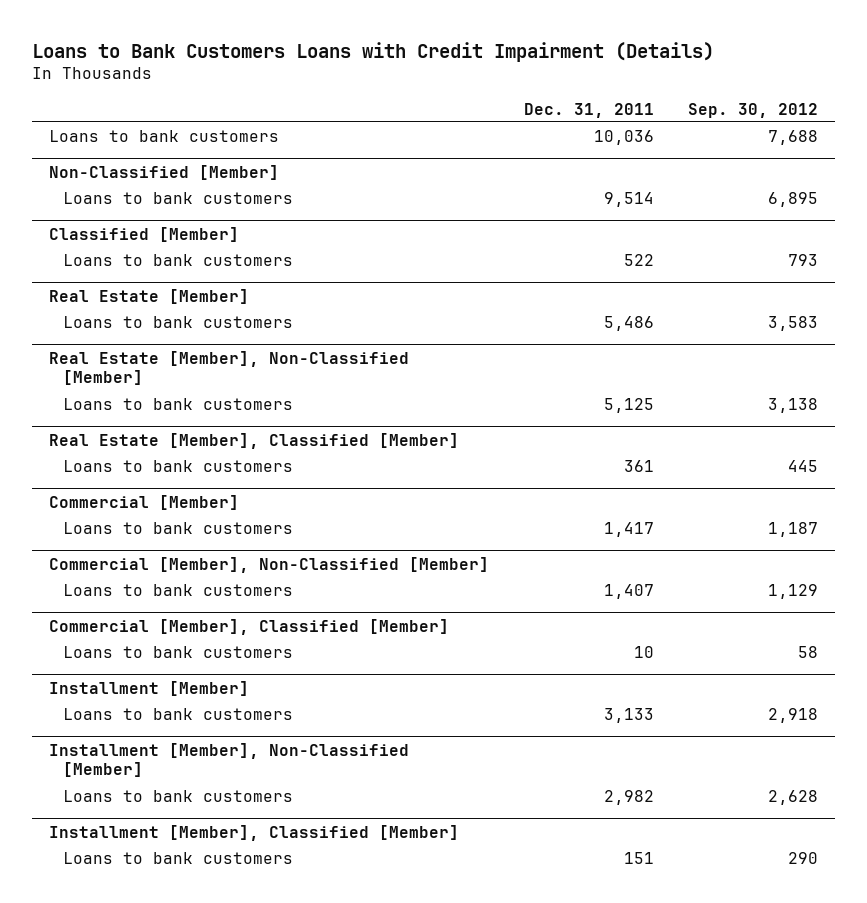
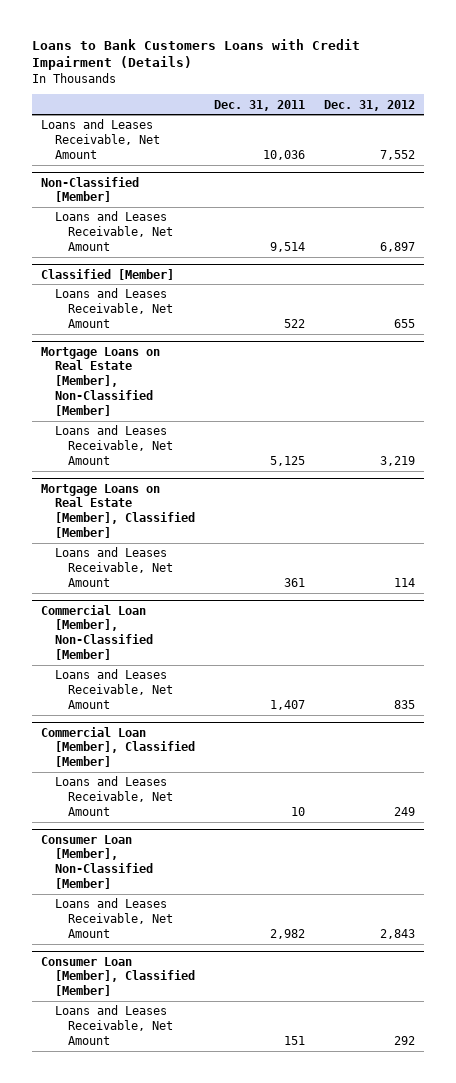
- | Dec. 31, 2011 | Sep. 30, 2012
+ | Dec. 31, 2011 | Dec. 31, 2012
- Loans to bank customers | 10,036 | 7,688
+ Loans and Leases Receivable, Net Amount | 10,036 | 7,552
@ Non-Classified [Member]
- Loans to bank customers | 9,514 | 6,895
+ Loans and Leases Receivable, Net Amount | 9,514 | 6,897
@ Classified [Member]
- Loans to bank customers | 522 | 793
- Real Estate [Member]
- Loans to bank customers | 5,486 | 3,583
- Real Estate [Member], Non-Classified [Member]
- Loans to bank customers | 5,125 | 3,138
- Real Estate [Member], Classified [Member]
- Loans to bank customers | 361 | 445
- Commercial [Member]
- Loans to bank customers | 1,417 | 1,187
- Commercial [Member], Non-Classified [Member]
- Loans to bank customers | 1,407 | 1,129
- Commercial [Member], Classified [Member]
- Loans to bank customers | 10 | 58
- Installment [Member]
- Loans to bank customers | 3,133 | 2,918
- Installment [Member], Non-Classified [Member]
- Loans to bank customers | 2,982 | 2,628
- Installment [Member], Classified [Member]
- Loans to bank customers | 151 | 290
@ Classified [Member]
+ Loans and Leases Receivable, Net Amount | 522 | 655
+ Mortgage Loans on Real Estate [Member], Non-Classified [Member]
+ Loans and Leases Receivable, Net Amount | 5,125 | 3,219
+ Mortgage Loans on Real Estate [Member], Classified [Member]
+ Loans and Leases Receivable, Net Amount | 361 | 114
+ Commercial Loan [Member], Non-Classified [Member]
+ Loans and Leases Receivable, Net Amount | 1,407 | 835
+ Commercial Loan [Member], Classified [Member]
+ Loans and Leases Receivable, Net Amount | 10 | 249
+ Consumer Loan [Member], Non-Classified [Member]
+ Loans and Leases Receivable, Net Amount | 2,982 | 2,843
+ Consumer Loan [Member], Classified [Member]
+ Loans and Leases Receivable, Net Amount | 151 | 292

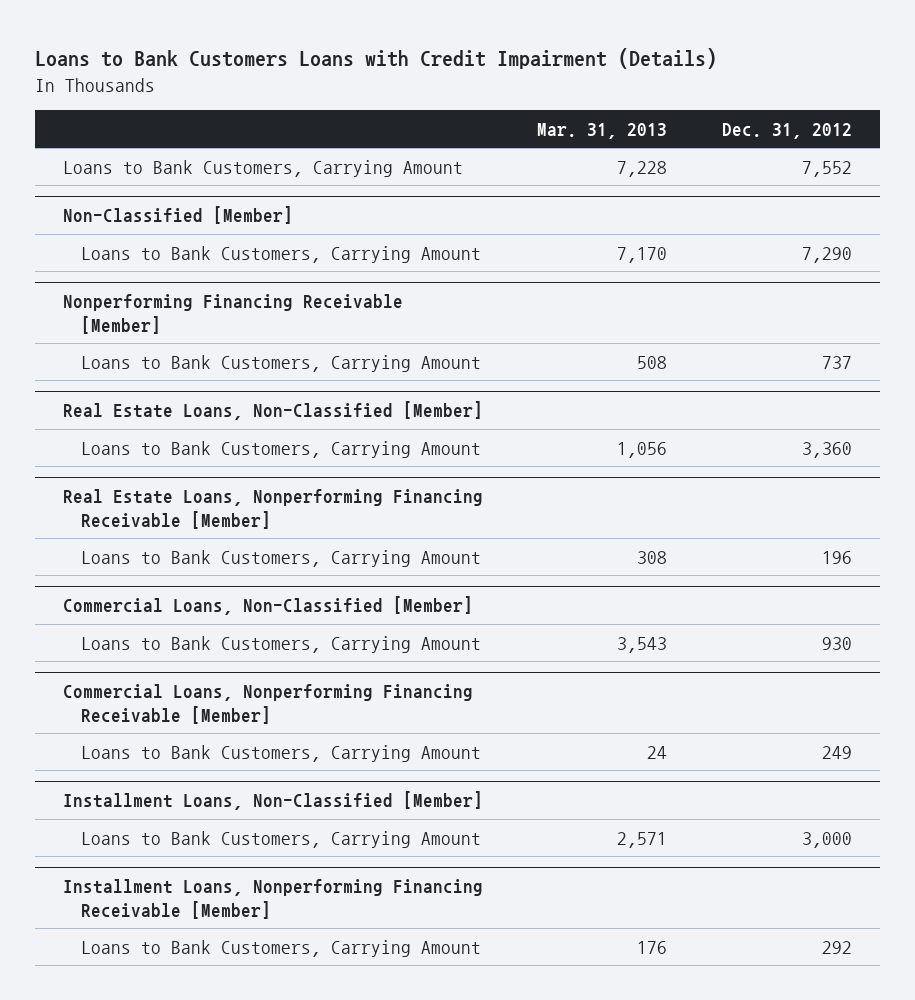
- | Dec. 31, 2011 | Dec. 31, 2012
+ | Mar. 31, 2013 | Dec. 31, 2012
- Loans and Leases Receivable, Net Amount | 10,036 | 7,552
+ Loans to Bank Customers, Carrying Amount | 7,228 | 7,552
@ Non-Classified [Member]
- Loans and Leases Receivable, Net Amount | 9,514 | 6,897
- Classified [Member]
- Loans and Leases Receivable, Net Amount | 522 | 655
- Mortgage Loans on Real Estate [Member], Non-Classified [Member]
- Loans and Leases Receivable, Net Amount | 5,125 | 3,219
- Mortgage Loans on Real Estate [Member], Classified [Member]
- Loans and Leases Receivable, Net Amount | 361 | 114
- Commercial Loan [Member], Non-Classified [Member]
- Loans and Leases Receivable, Net Amount | 1,407 | 835
- Commercial Loan [Member], Classified [Member]
- Loans and Leases Receivable, Net Amount | 10 | 249
- Consumer Loan [Member], Non-Classified [Member]
- Loans and Leases Receivable, Net Amount | 2,982 | 2,843
- Consumer Loan [Member], Classified [Member]
- Loans and Leases Receivable, Net Amount | 151 | 292
@ Non-Classified [Member]
+ Loans to Bank Customers, Carrying Amount | 7,170 | 7,290
+ Nonperforming Financing Receivable [Member]
+ Loans to Bank Customers, Carrying Amount | 508 | 737
+ Real Estate Loans, Non-Classified [Member]
+ Loans to Bank Customers, Carrying Amount | 1,056 | 3,360
+ Real Estate Loans, Nonperforming Financing Receivable [Member]
+ Loans to Bank Customers, Carrying Amount | 308 | 196
+ Commercial Loans, Non-Classified [Member]
+ Loans to Bank Customers, Carrying Amount | 3,543 | 930
+ Commercial Loans, Nonperforming Financing Receivable [Member]
+ Loans to Bank Customers, Carrying Amount | 24 | 249
+ Installment Loans, Non-Classified [Member]
+ Loans to Bank Customers, Carrying Amount | 2,571 | 3,000
+ Installment Loans, Nonperforming Financing Receivable [Member]
+ Loans to Bank Customers, Carrying Amount | 176 | 292

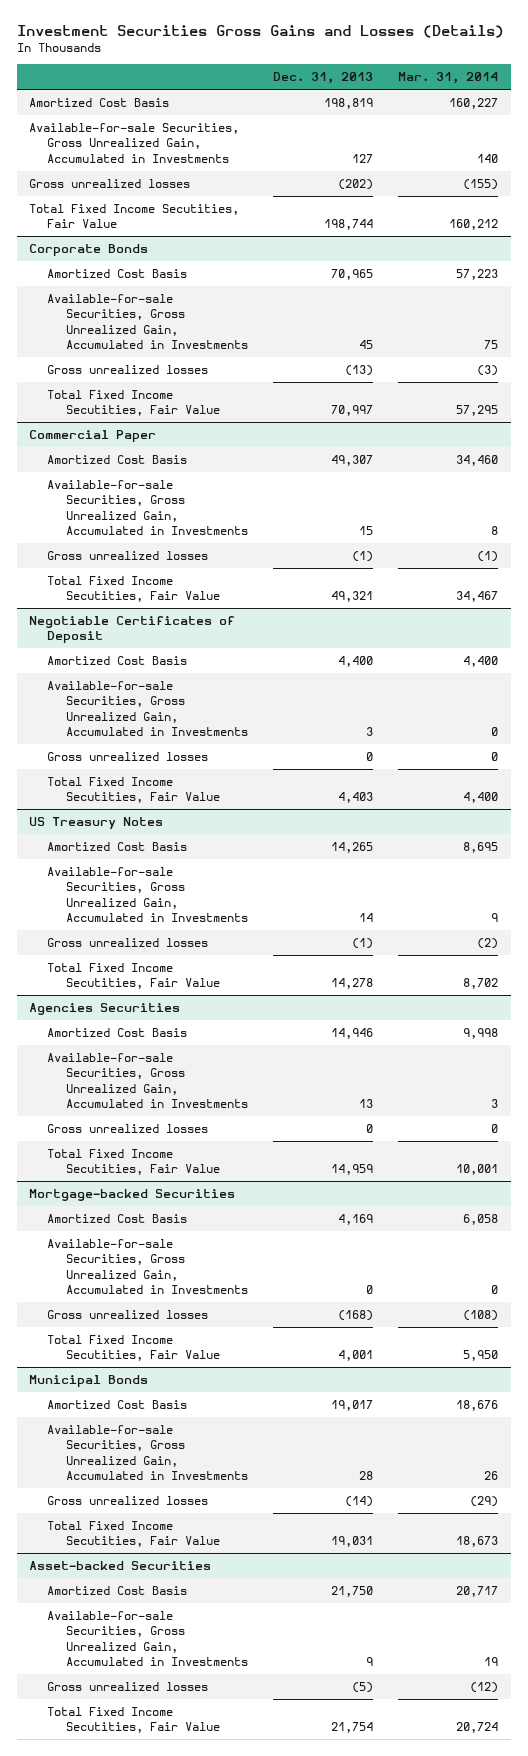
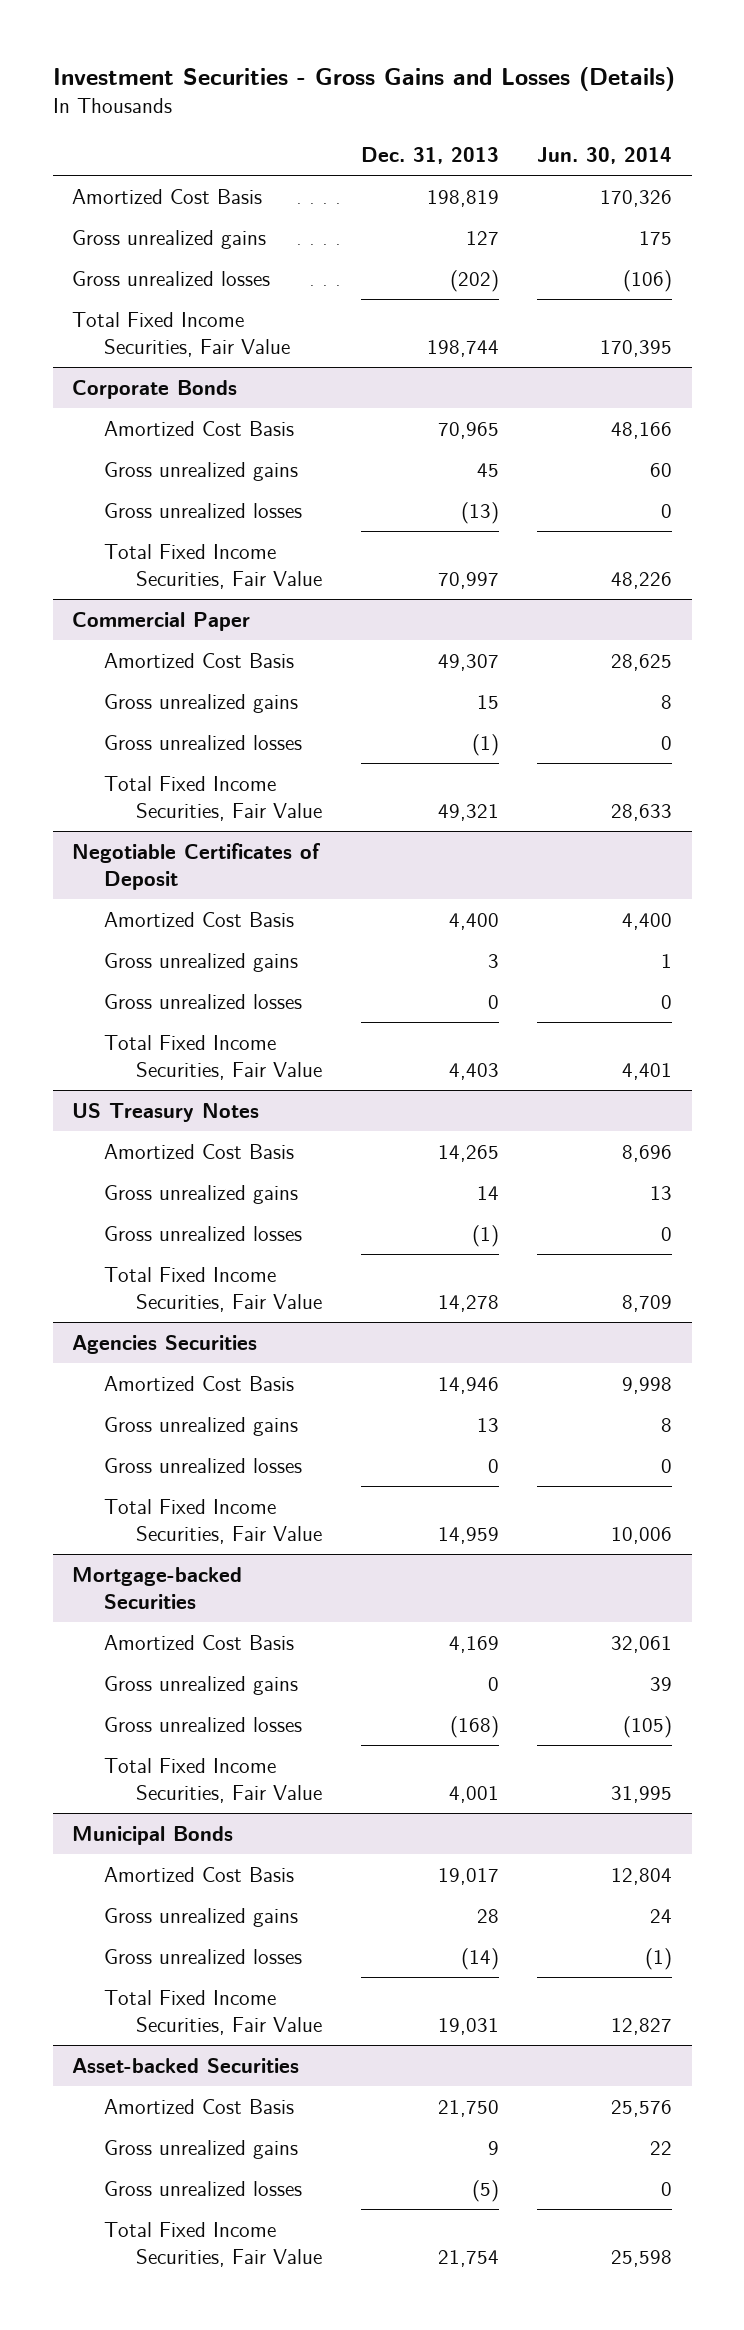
- Investment Securities Gross Gains and Losses (Details)
+ Investment Securities - Gross Gains and Losses (Details)
- | Dec. 31, 2013 | Mar. 31, 2014
+ | Dec. 31, 2013 | Jun. 30, 2014
- Available-for-sale Securities, Gross Unrealized Gain, Accumulated in Investments | 127 | 140
+ Gross unrealized gains | 127 | 175
- Total Fixed Income Secutities, Fair Value | 198,744 | 160,212
+ Total Fixed Income Securities, Fair Value | 198,744 | 170,395
@ Corporate Bonds
- Available-for-sale Securities, Gross Unrealized Gain, Accumulated in Investments | 45 | 75
+ Gross unrealized gains | 45 | 60
- Total Fixed Income Secutities, Fair Value | 70,997 | 57,295
+ Total Fixed Income Securities, Fair Value | 70,997 | 48,226
@ Commercial Paper
- Available-for-sale Securities, Gross Unrealized Gain, Accumulated in Investments | 15 | 8
+ Gross unrealized gains | 15 | 8
- Total Fixed Income Secutities, Fair Value | 49,321 | 34,467
+ Total Fixed Income Securities, Fair Value | 49,321 | 28,633
@ Negotiable Certificates of Deposit
- Available-for-sale Securities, Gross Unrealized Gain, Accumulated in Investments | 3 | 0
+ Gross unrealized gains | 3 | 1
- Total Fixed Income Secutities, Fair Value | 4,403 | 4,400
+ Total Fixed Income Securities, Fair Value | 4,403 | 4,401
@ US Treasury Notes
- Available-for-sale Securities, Gross Unrealized Gain, Accumulated in Investments | 14 | 9
+ Gross unrealized gains | 14 | 13
- Total Fixed Income Secutities, Fair Value | 14,278 | 8,702
+ Total Fixed Income Securities, Fair Value | 14,278 | 8,709
@ Agencies Securities
- Available-for-sale Securities, Gross Unrealized Gain, Accumulated in Investments | 13 | 3
+ Gross unrealized gains | 13 | 8
- Total Fixed Income Secutities, Fair Value | 14,959 | 10,001
+ Total Fixed Income Securities, Fair Value | 14,959 | 10,006
@ Mortgage-backed Securities
- Available-for-sale Securities, Gross Unrealized Gain, Accumulated in Investments | 0 | 0
+ Gross unrealized gains | 0 | 39
- Total Fixed Income Secutities, Fair Value | 4,001 | 5,950
+ Total Fixed Income Securities, Fair Value | 4,001 | 31,995
@ Municipal Bonds
- Available-for-sale Securities, Gross Unrealized Gain, Accumulated in Investments | 28 | 26
+ Gross unrealized gains | 28 | 24
- Total Fixed Income Secutities, Fair Value | 19,031 | 18,673
+ Total Fixed Income Securities, Fair Value | 19,031 | 12,827
@ Asset-backed Securities
- Available-for-sale Securities, Gross Unrealized Gain, Accumulated in Investments | 9 | 19
+ Gross unrealized gains | 9 | 22
- Total Fixed Income Secutities, Fair Value | 21,754 | 20,724
+ Total Fixed Income Securities, Fair Value | 21,754 | 25,598

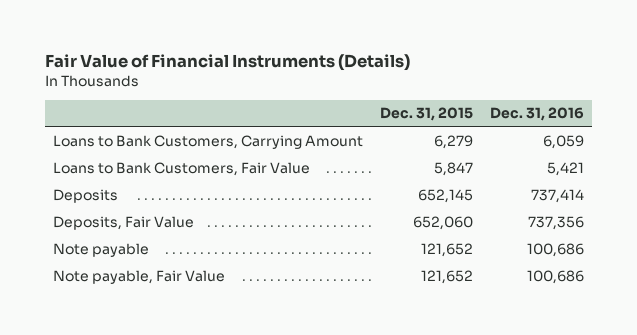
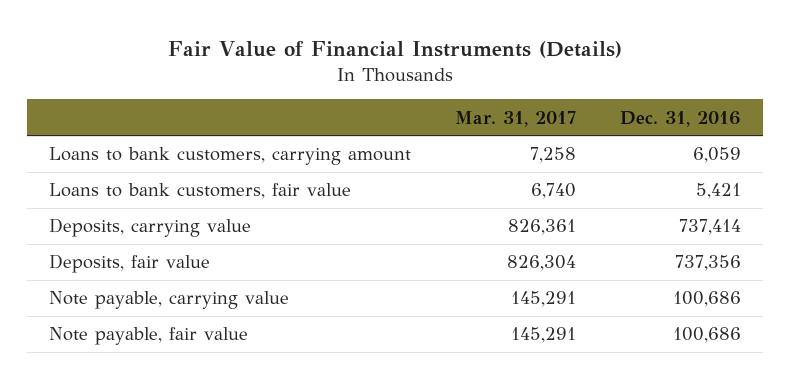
- | Dec. 31, 2015 | Dec. 31, 2016
+ | Mar. 31, 2017 | Dec. 31, 2016
- Loans to Bank Customers, Carrying Amount | 6,279 | 6,059
- Loans to Bank Customers, Fair Value | 5,847 | 5,421
- Deposits | 652,145 | 737,414
- Deposits, Fair Value | 652,060 | 737,356
- Note payable | 121,652 | 100,686
- Note payable, Fair Value | 121,652 | 100,686
+ Loans to bank customers, carrying amount | 7,258 | 6,059
+ Loans to bank customers, fair value | 6,740 | 5,421
+ Deposits, carrying value | 826,361 | 737,414
+ Deposits, fair value | 826,304 | 737,356
+ Note payable, carrying value | 145,291 | 100,686
+ Note payable, fair value | 145,291 | 100,686

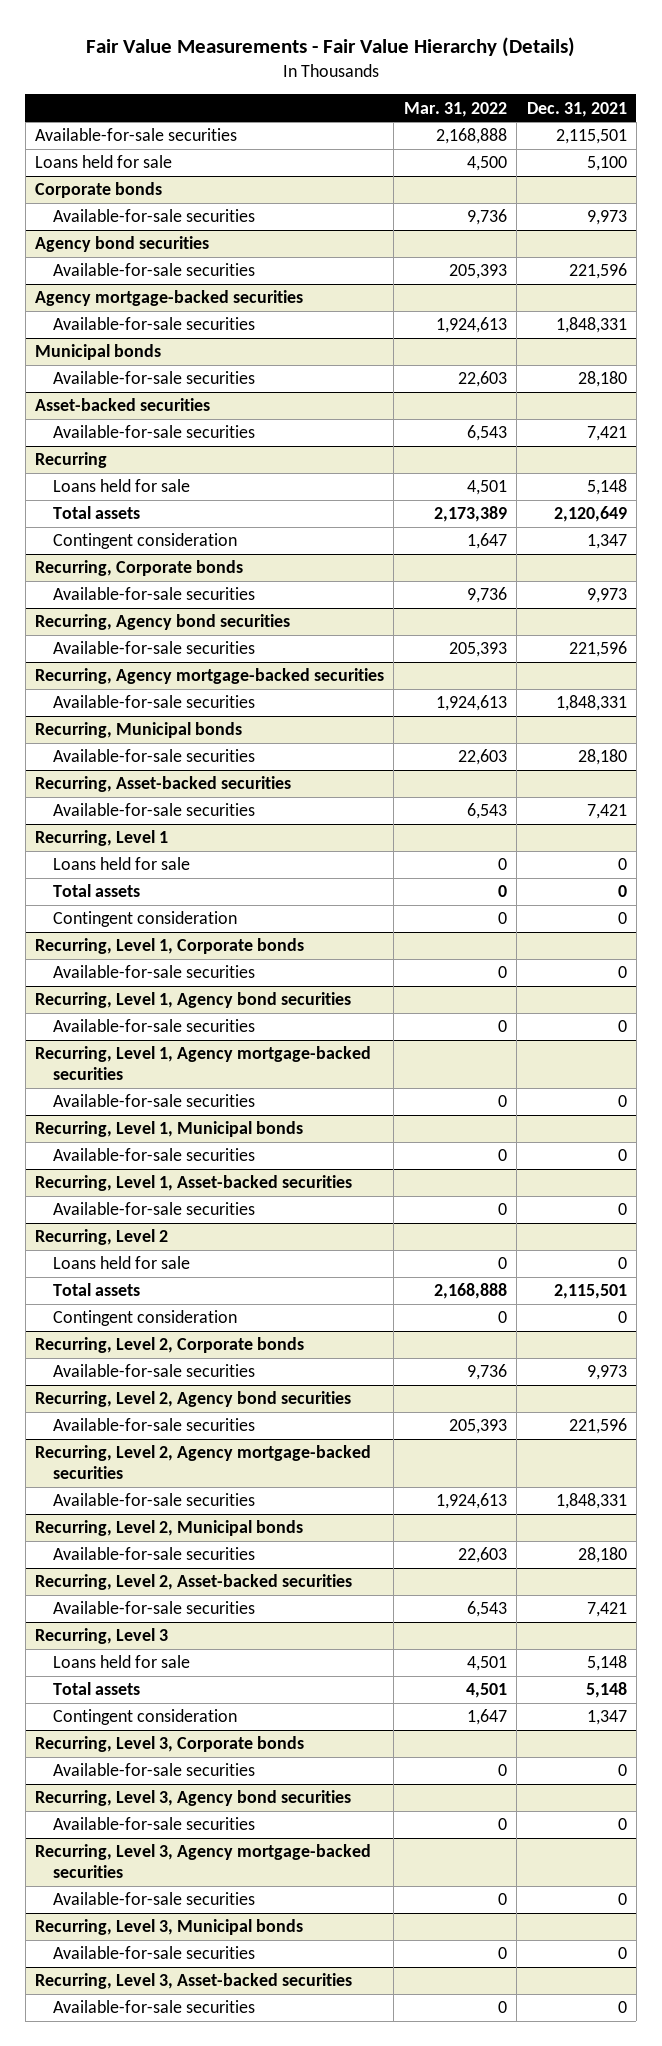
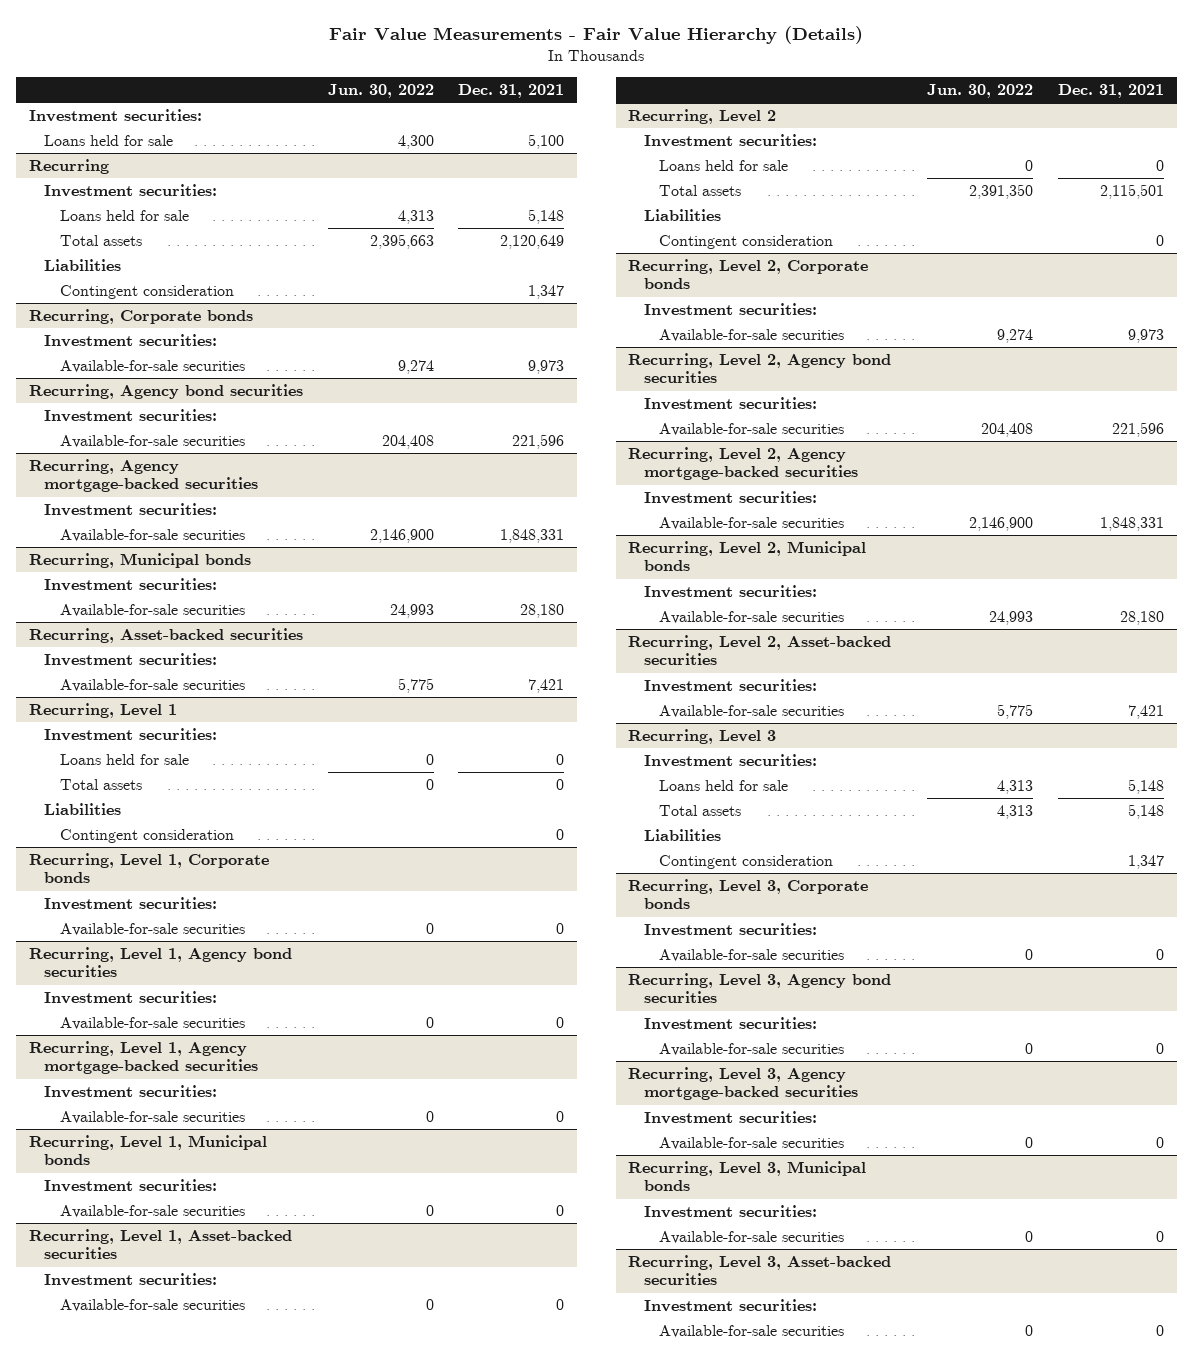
- | Mar. 31, 2022 | Dec. 31, 2021
+ | Jun. 30, 2022 | Dec. 31, 2021
- Available-for-sale securities | 2,168,888 | 2,115,501
+ Investment securities:
- Corporate bonds
- Available-for-sale securities | 9,736 | 9,973
- Agency bond securities
- Available-for-sale securities | 205,393 | 221,596
- Agency mortgage-backed securities
- Available-for-sale securities | 1,924,613 | 1,848,331
- Municipal bonds
- Available-for-sale securities | 22,603 | 28,180
- Asset-backed securities
- Available-for-sale securities | 6,543 | 7,421
@ Recurring
+ Investment securities:
+ Liabilities
@ Recurring, Corporate bonds
+ Investment securities:
@ Recurring, Agency bond securities
+ Investment securities:
@ Recurring, Agency mortgage-backed securities
+ Investment securities:
@ Recurring, Municipal bonds
+ Investment securities:
@ Recurring, Asset-backed securities
+ Investment securities:
@ Recurring, Level 1
+ Investment securities:
+ Liabilities
@ Recurring, Level 1, Corporate bonds
+ Investment securities:
@ Recurring, Level 1, Agency bond securities
+ Investment securities:
@ Recurring, Level 1, Agency mortgage-backed securities
+ Investment securities:
@ Recurring, Level 1, Municipal bonds
+ Investment securities:
@ Recurring, Level 1, Asset-backed securities
+ Investment securities:
@ Recurring, Level 2
+ Investment securities:
+ Liabilities
@ Recurring, Level 2, Corporate bonds
+ Investment securities:
@ Recurring, Level 2, Agency bond securities
+ Investment securities:
@ Recurring, Level 2, Agency mortgage-backed securities
+ Investment securities:
@ Recurring, Level 2, Municipal bonds
+ Investment securities:
@ Recurring, Level 2, Asset-backed securities
+ Investment securities:
@ Recurring, Level 3
+ Investment securities:
+ Liabilities
@ Recurring, Level 3, Corporate bonds
+ Investment securities:
@ Recurring, Level 3, Agency bond securities
+ Investment securities:
@ Recurring, Level 3, Agency mortgage-backed securities
+ Investment securities:
@ Recurring, Level 3, Municipal bonds
+ Investment securities:
@ Recurring, Level 3, Asset-backed securities
+ Investment securities:

